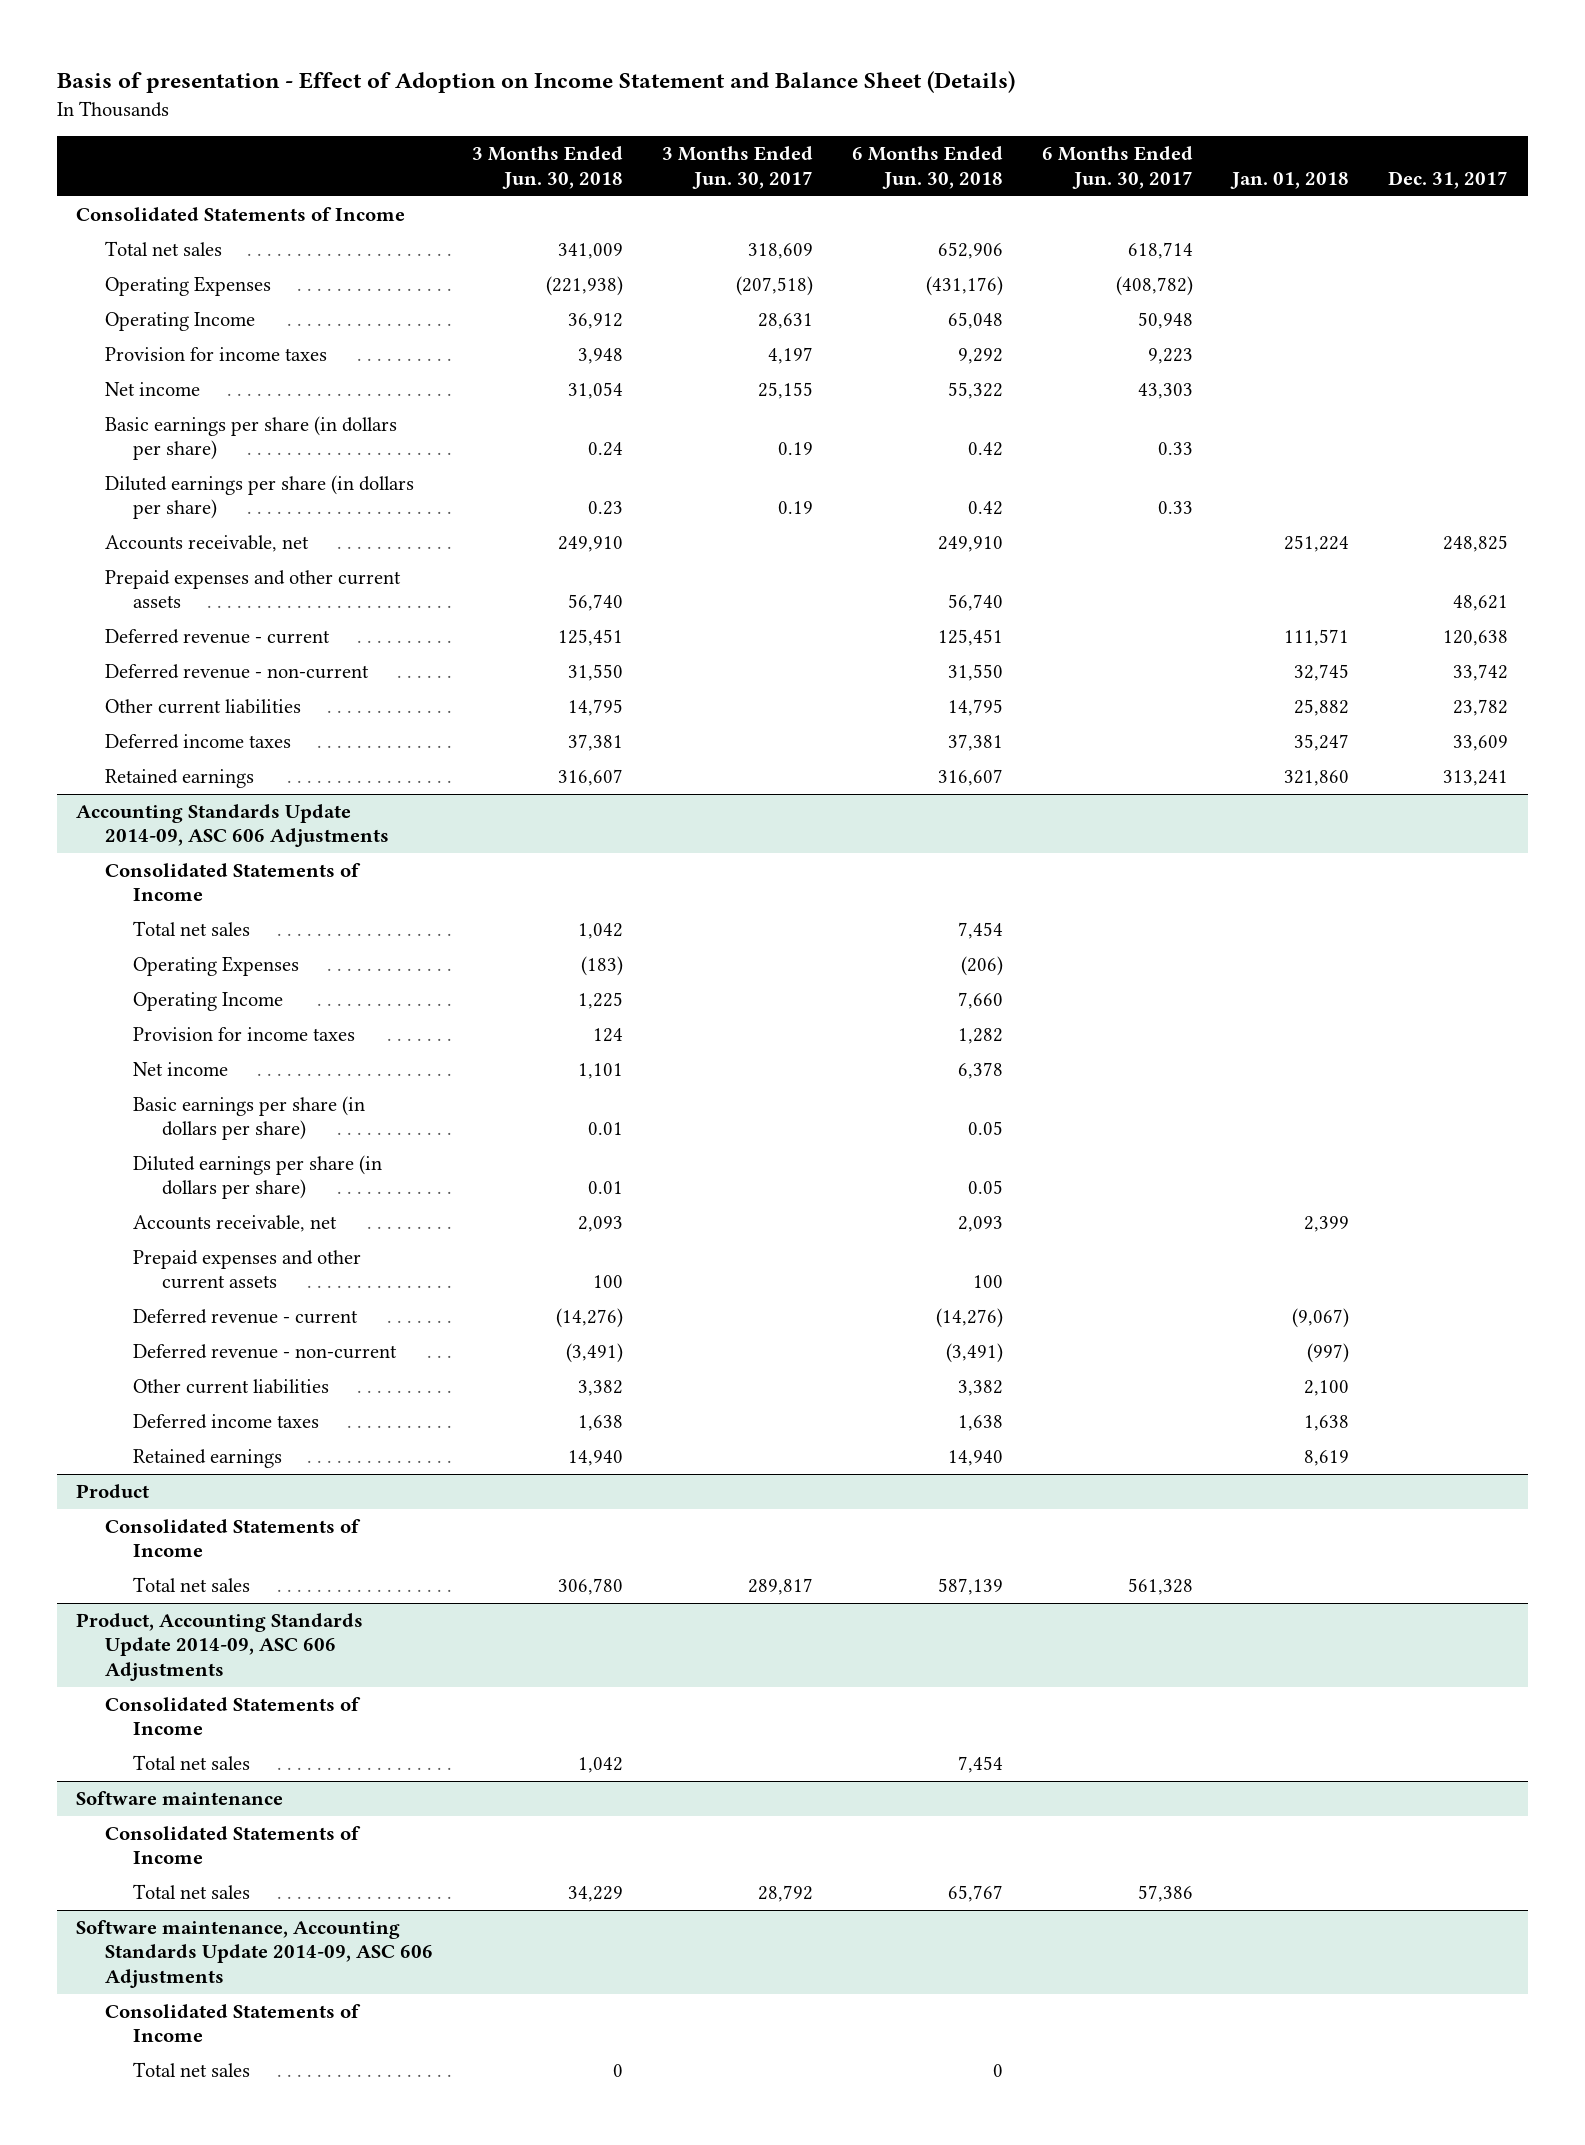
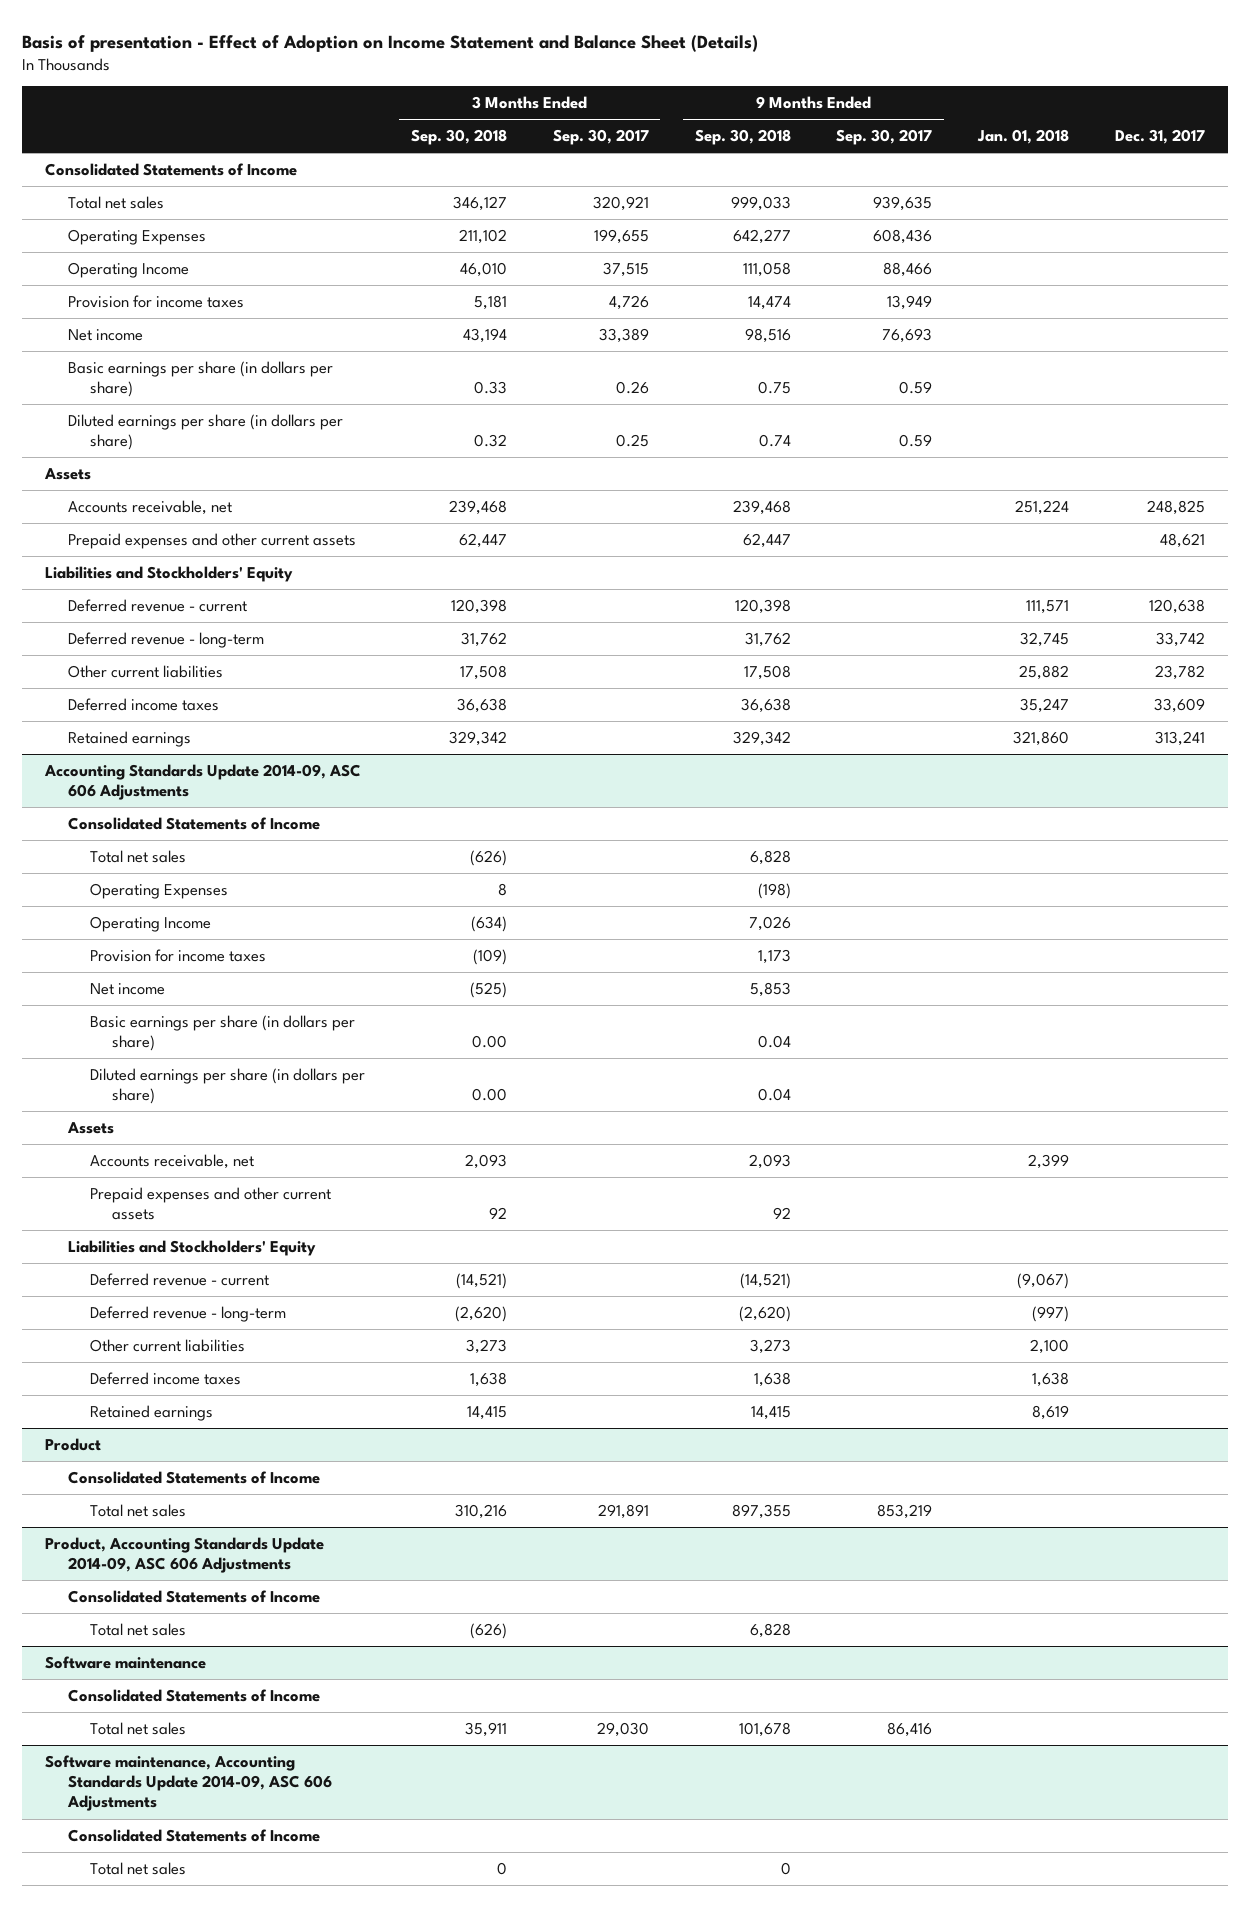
- | 3 Months Ended Jun. 30, 2018 | 3 Months Ended Jun. 30, 2017 | 6 Months Ended Jun. 30, 2018 | 6 Months Ended Jun. 30, 2017 | Jan. 01, 2018 | Dec. 31, 2017
+ | 3 Months Ended Sep. 30, 2018 | 3 Months Ended Sep. 30, 2017 | 9 Months Ended Sep. 30, 2018 | 9 Months Ended Sep. 30, 2017 | Jan. 01, 2018 | Dec. 31, 2017
+ Assets
+ Liabilities and Stockholders' Equity
- Deferred revenue - non-current | 31,550 | | 31,550 | | 32,745 | 33,742
+ Deferred revenue - long-term | 31,762 | | 31,762 | | 32,745 | 33,742
@ Accounting Standards Update 2014-09, ASC 606 Adjustments
+ Assets
+ Liabilities and Stockholders' Equity
- Deferred revenue - non-current | (3,491) | | (3,491) | | (997) |
+ Deferred revenue - long-term | (2,620) | | (2,620) | | (997) |

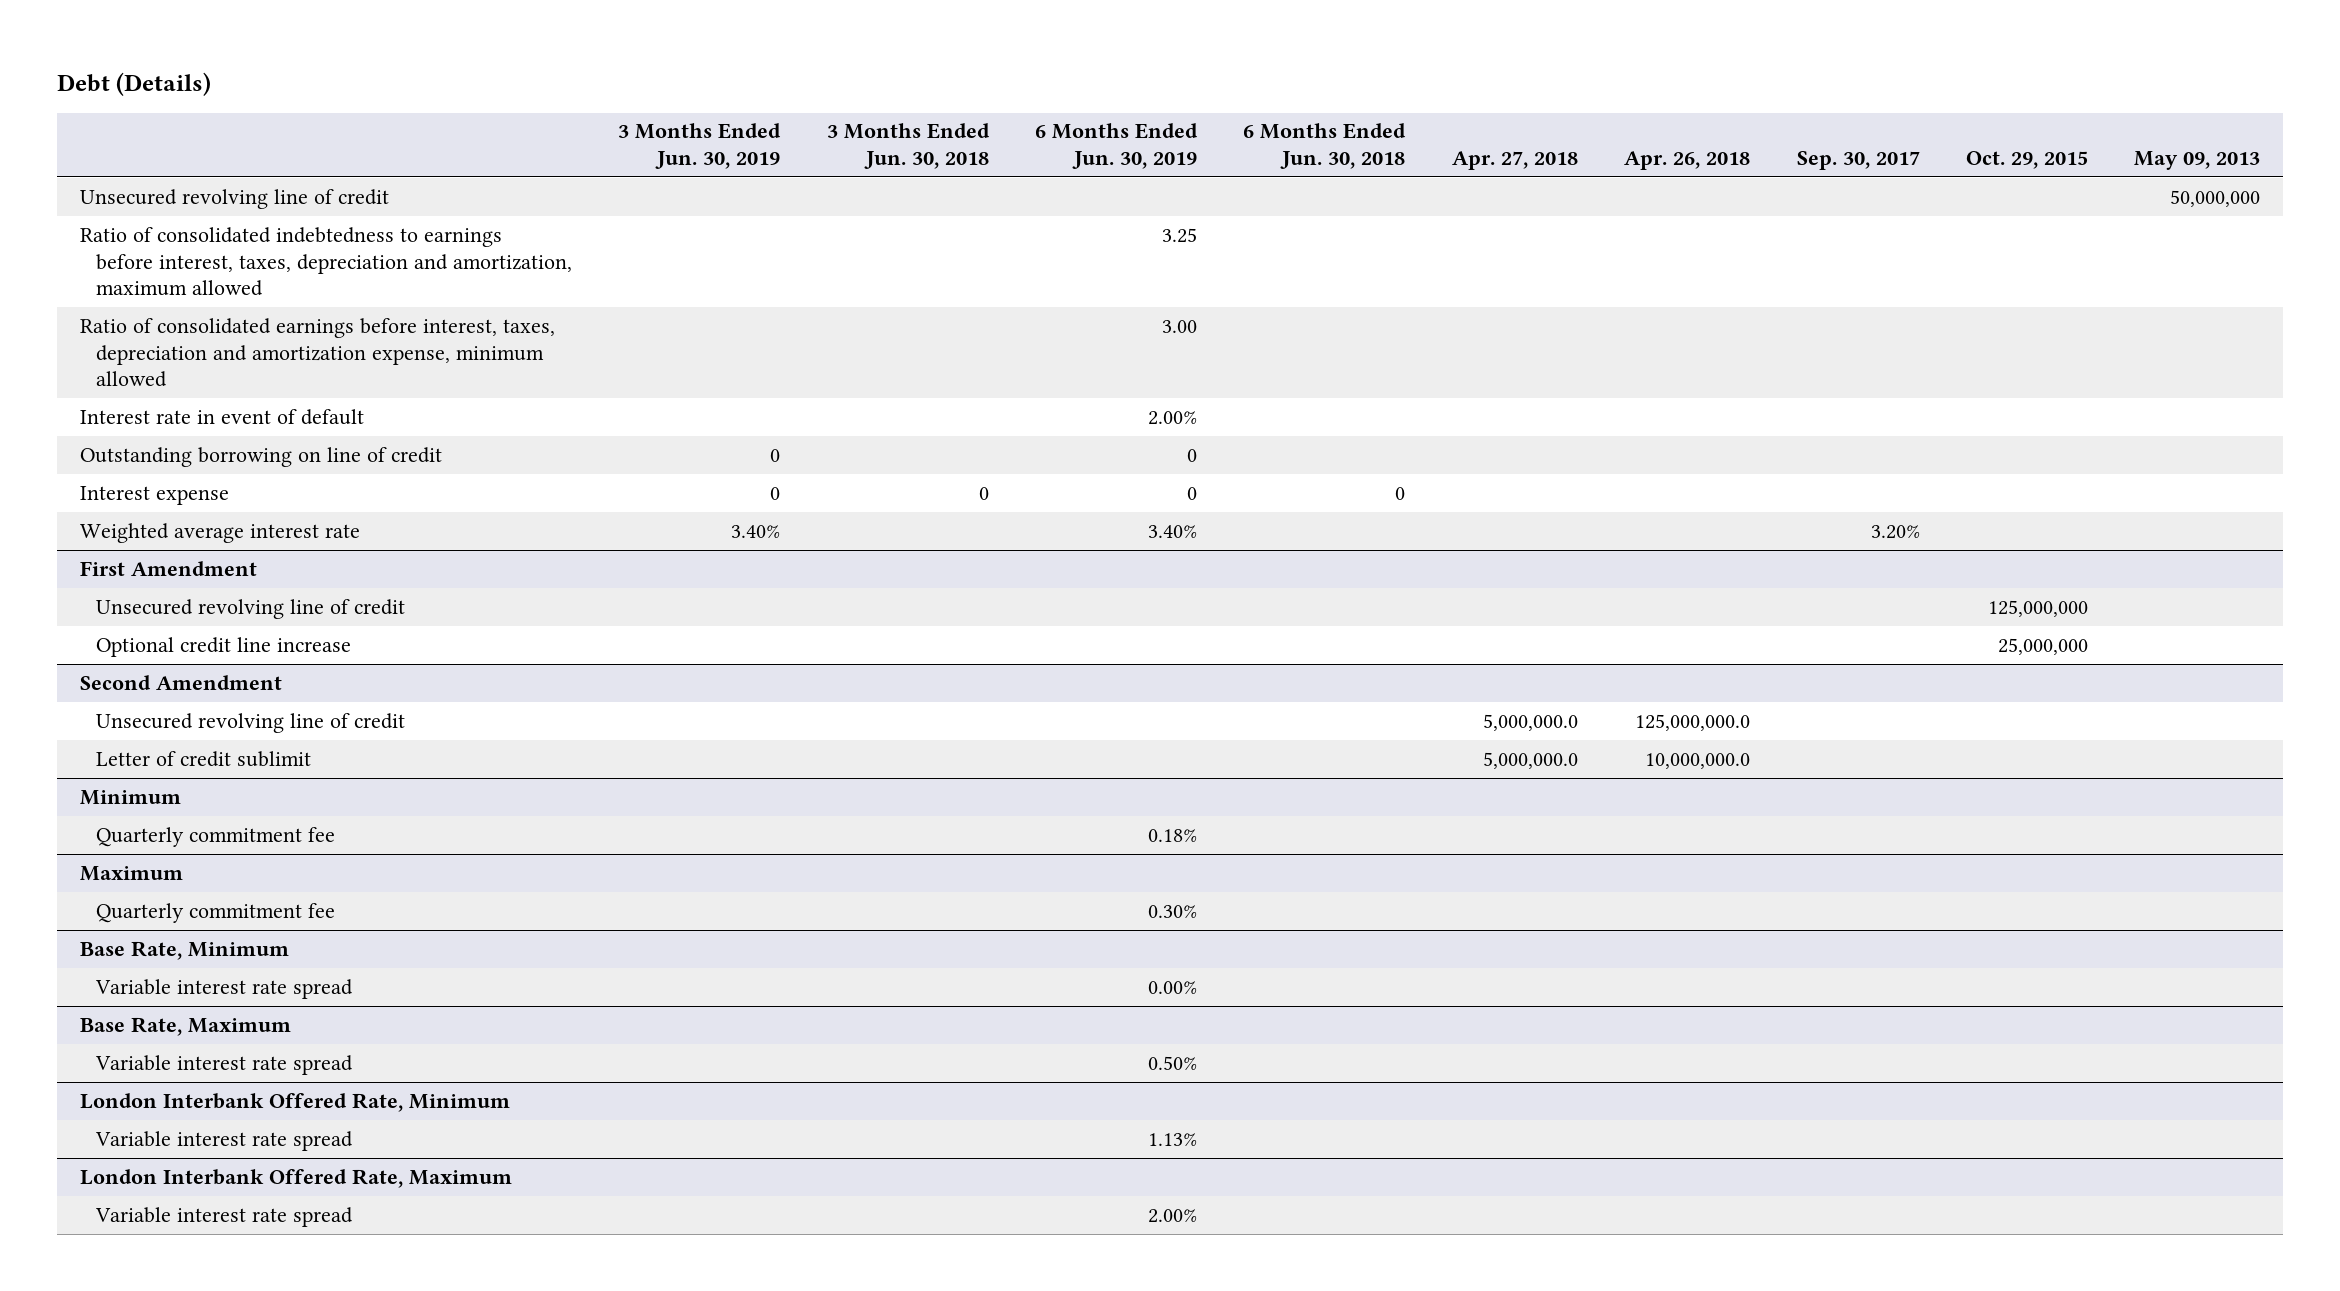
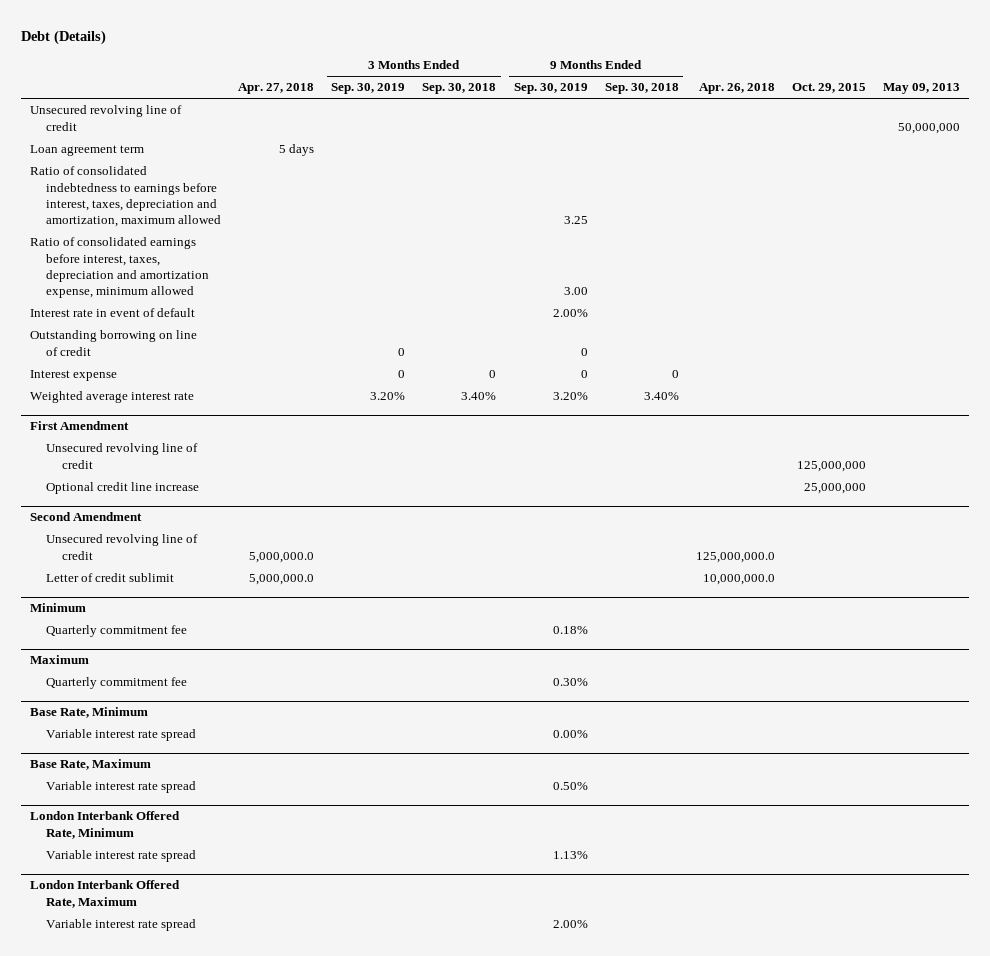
- | 3 Months Ended Jun. 30, 2019 | 3 Months Ended Jun. 30, 2018 | 6 Months Ended Jun. 30, 2019 | 6 Months Ended Jun. 30, 2018 | Apr. 27, 2018 | Apr. 26, 2018 | Sep. 30, 2017 | Oct. 29, 2015 | May 09, 2013
+ | Apr. 27, 2018 | 3 Months Ended Sep. 30, 2019 | 3 Months Ended Sep. 30, 2018 | 9 Months Ended Sep. 30, 2019 | 9 Months Ended Sep. 30, 2018 | Apr. 26, 2018 | Oct. 29, 2015 | May 09, 2013
+ Loan agreement term | 5 days | | | | | | |

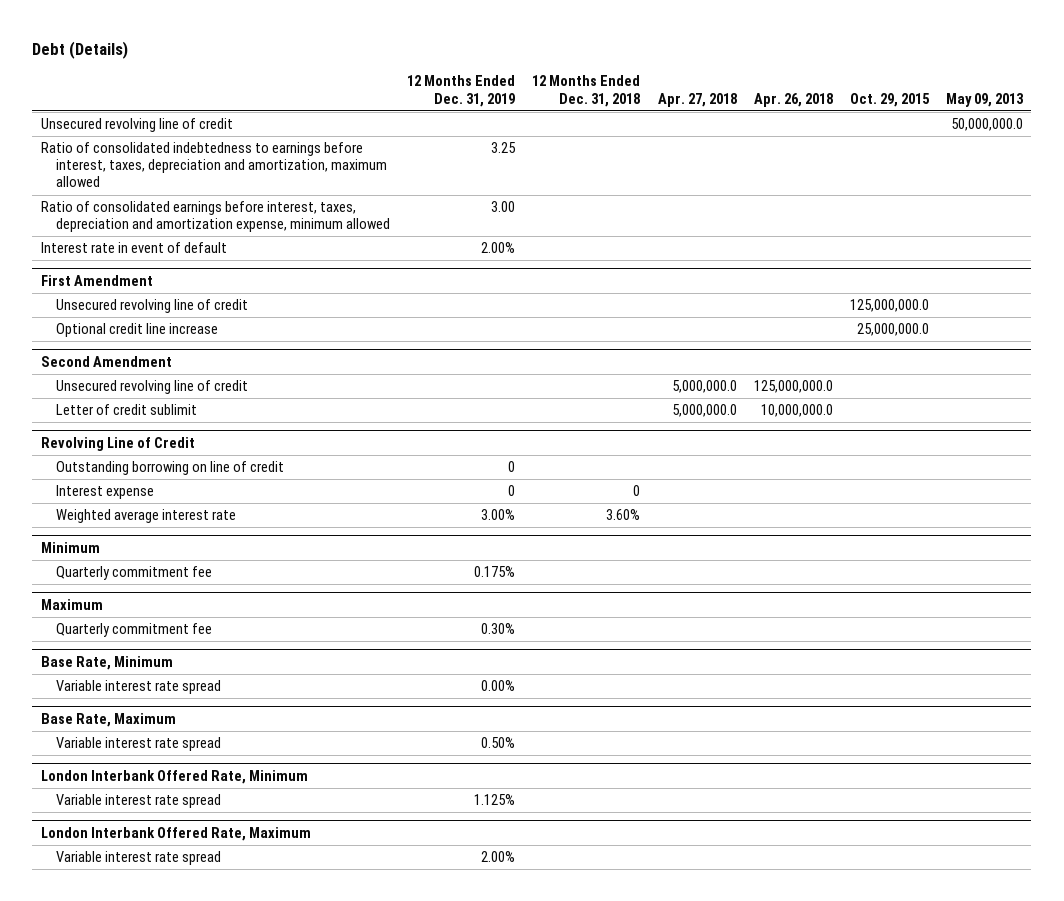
- | Apr. 27, 2018 | 3 Months Ended Sep. 30, 2019 | 3 Months Ended Sep. 30, 2018 | 9 Months Ended Sep. 30, 2019 | 9 Months Ended Sep. 30, 2018 | Apr. 26, 2018 | Oct. 29, 2015 | May 09, 2013
+ | 12 Months Ended Dec. 31, 2019 | 12 Months Ended Dec. 31, 2018 | Apr. 27, 2018 | Apr. 26, 2018 | Oct. 29, 2015 | May 09, 2013
- Unsecured revolving line of credit | | | | | | | | 50,000,000
- Loan agreement term | 5 days | | | | | | |
+ Unsecured revolving line of credit | | | | | | 50,000,000.0
- Outstanding borrowing on line of credit | | 0 | | 0 | | | |
- Interest expense | | 0 | 0 | 0 | 0 | | |
- Weighted average interest rate | | 3.20% | 3.40% | 3.20% | 3.40% | | |
@ First Amendment
- Unsecured revolving line of credit | | | | | | | 125,000,000 |
- Optional credit line increase | | | | | | | 25,000,000 |
+ Unsecured revolving line of credit | | | | | 125,000,000.0 |
+ Optional credit line increase | | | | | 25,000,000.0 |
+ Revolving Line of Credit
+ Outstanding borrowing on line of credit | 0 | | | | |
+ Interest expense | 0 | 0 | | | |
+ Weighted average interest rate | 3.00% | 3.60% | | | |

